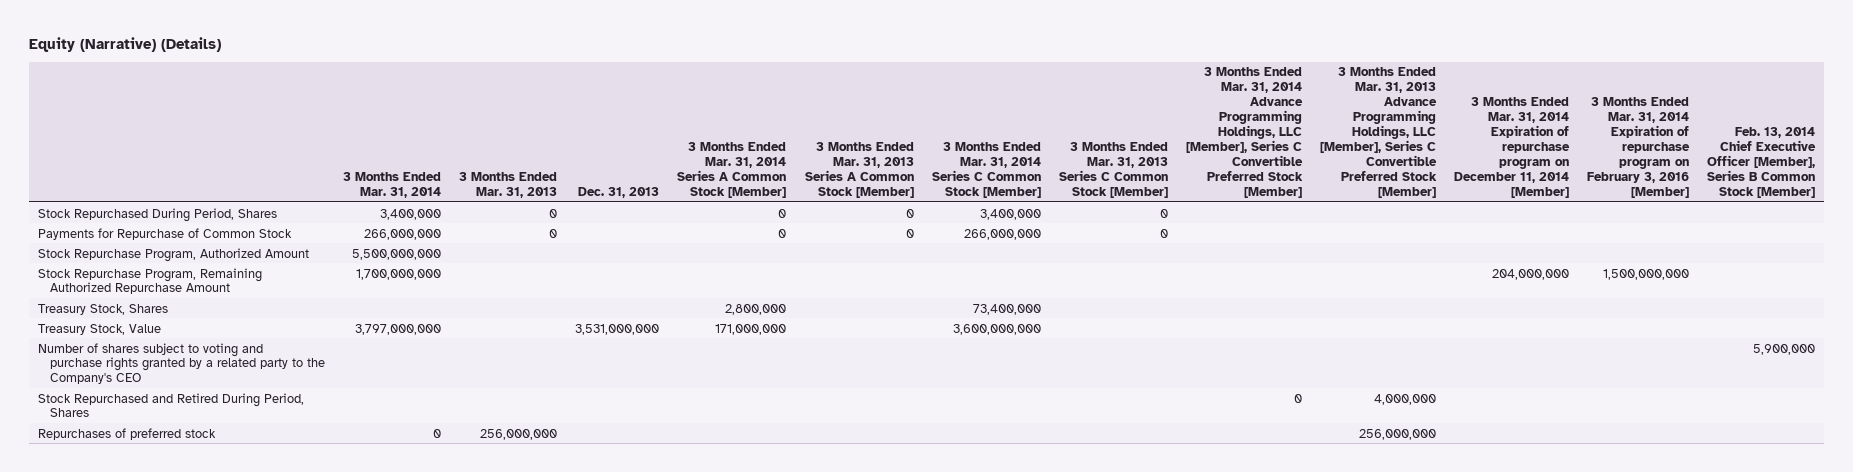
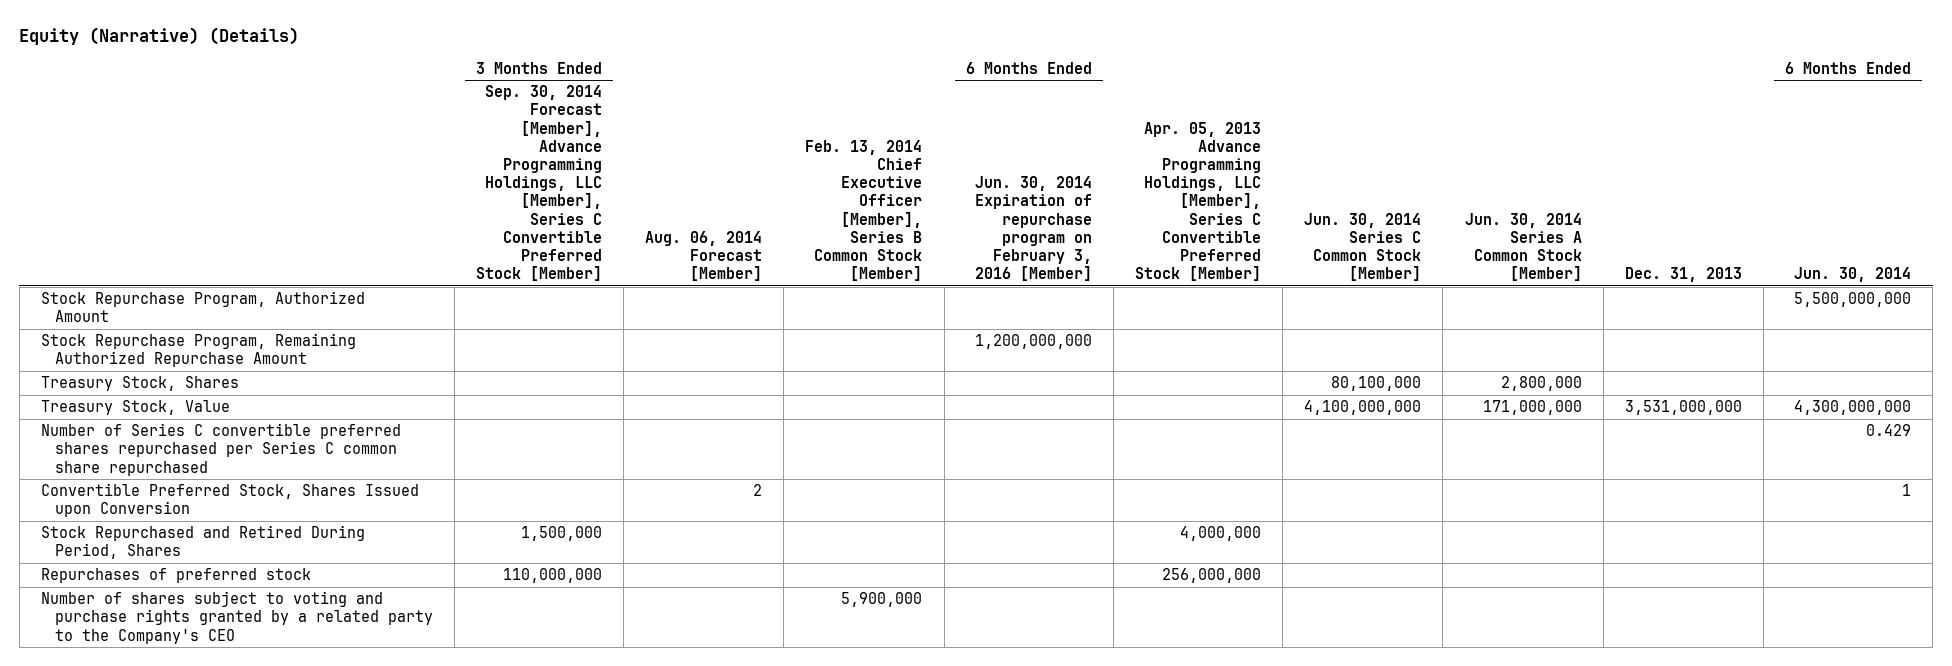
- | 3 Months Ended Mar. 31, 2014 | 3 Months Ended Mar. 31, 2013 | Dec. 31, 2013 | 3 Months Ended Mar. 31, 2014 Series A Common Stock [Member] | 3 Months Ended Mar. 31, 2013 Series A Common Stock [Member] | 3 Months Ended Mar. 31, 2014 Series C Common Stock [Member] | 3 Months Ended Mar. 31, 2013 Series C Common Stock [Member] | 3 Months Ended Mar. 31, 2014 Advance Programming Holdings, LLC [Member], Series C Convertible Preferred Stock [Member] | 3 Months Ended Mar. 31, 2013 Advance Programming Holdings, LLC [Member], Series C Convertible Preferred Stock [Member] | 3 Months Ended Mar. 31, 2014 Expiration of repurchase program on December 11, 2014 [Member] | 3 Months Ended Mar. 31, 2014 Expiration of repurchase program on February 3, 2016 [Member] | Feb. 13, 2014 Chief Executive Officer [Member], Series B Common Stock [Member]
+ | 3 Months Ended Sep. 30, 2014 Forecast [Member], Advance Programming Holdings, LLC [Member], Series C Convertible Preferred Stock [Member] | Aug. 06, 2014 Forecast [Member] | Feb. 13, 2014 Chief Executive Officer [Member], Series B Common Stock [Member] | 6 Months Ended Jun. 30, 2014 Expiration of repurchase program on February 3, 2016 [Member] | Apr. 05, 2013 Advance Programming Holdings, LLC [Member], Series C Convertible Preferred Stock [Member] | Jun. 30, 2014 Series C Common Stock [Member] | Jun. 30, 2014 Series A Common Stock [Member] | Dec. 31, 2013 | 6 Months Ended Jun. 30, 2014
- Stock Repurchased During Period, Shares | 3,400,000 | 0 | | 0 | 0 | 3,400,000 | 0 | | | | |
- Payments for Repurchase of Common Stock | 266,000,000 | 0 | | 0 | 0 | 266,000,000 | 0 | | | | |
+ Number of Series C convertible preferred shares repurchased per Series C common share repurchased | | | | | | | | | 0.429
+ Convertible Preferred Stock, Shares Issued upon Conversion | | 2 | | | | | | | 1
moved down: Number of shares subject to voting and purchase rights granted by a related party to the Company's CEO | | | 5,900,000 | | | | | |

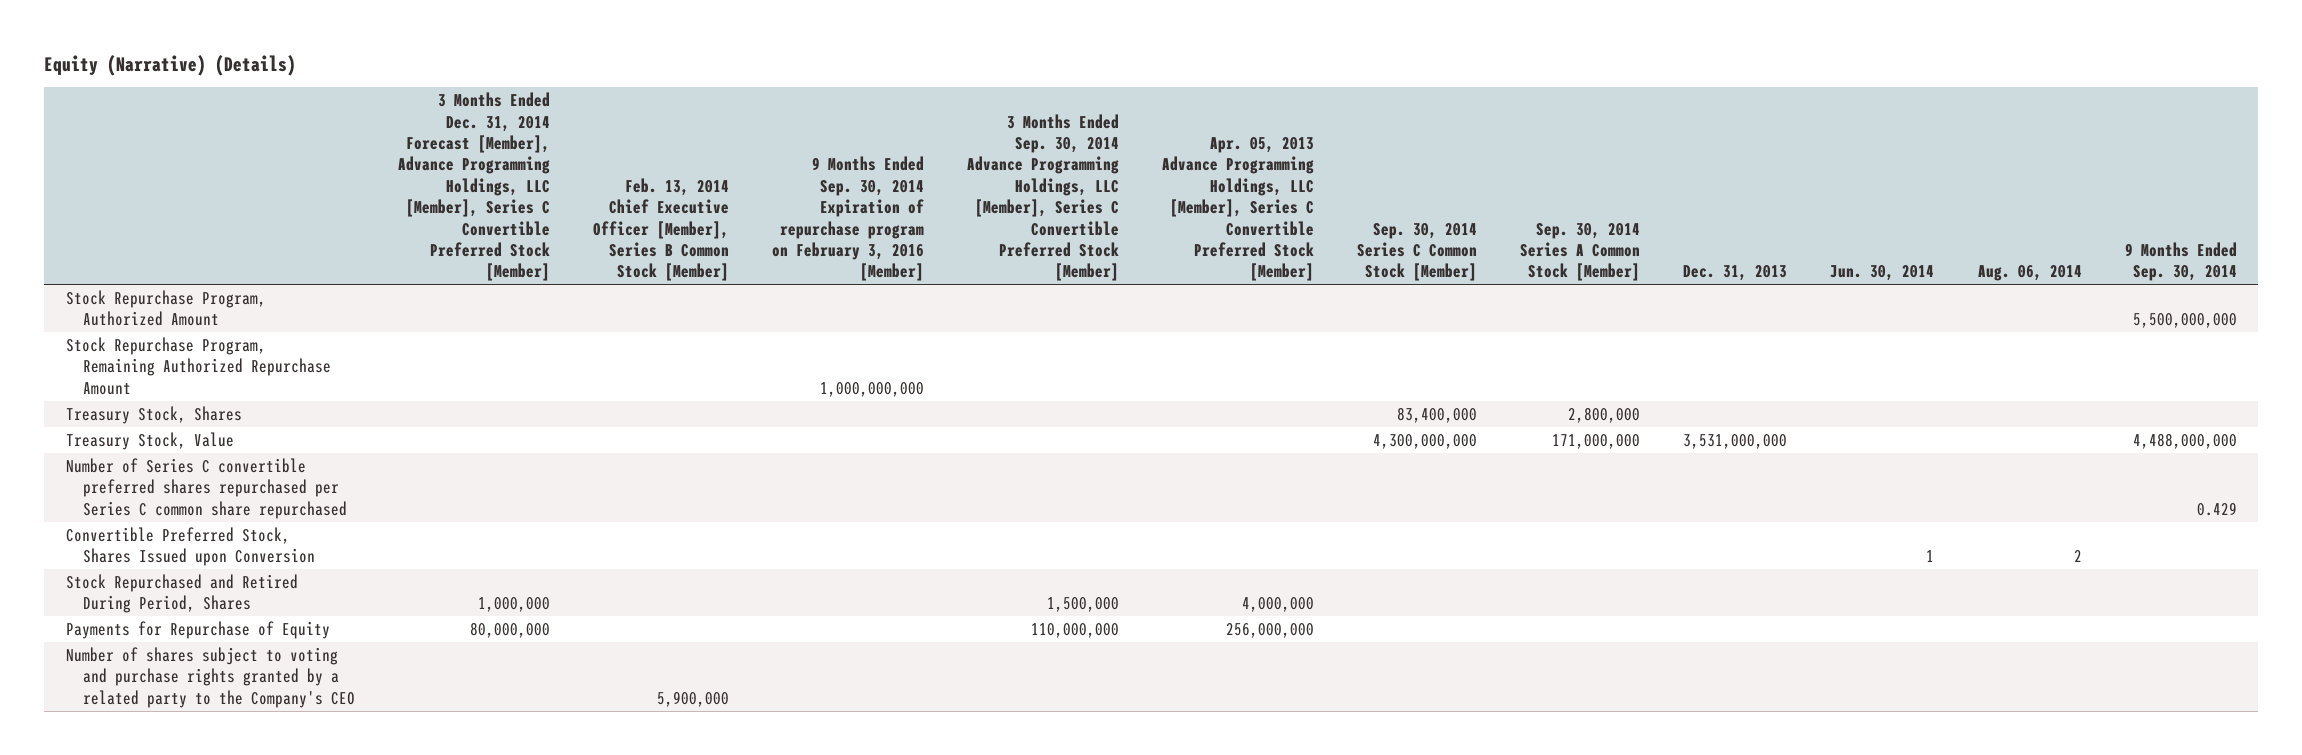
- | 3 Months Ended Sep. 30, 2014 Forecast [Member], Advance Programming Holdings, LLC [Member], Series C Convertible Preferred Stock [Member] | Aug. 06, 2014 Forecast [Member] | Feb. 13, 2014 Chief Executive Officer [Member], Series B Common Stock [Member] | 6 Months Ended Jun. 30, 2014 Expiration of repurchase program on February 3, 2016 [Member] | Apr. 05, 2013 Advance Programming Holdings, LLC [Member], Series C Convertible Preferred Stock [Member] | Jun. 30, 2014 Series C Common Stock [Member] | Jun. 30, 2014 Series A Common Stock [Member] | Dec. 31, 2013 | 6 Months Ended Jun. 30, 2014
+ | 3 Months Ended Dec. 31, 2014 Forecast [Member], Advance Programming Holdings, LLC [Member], Series C Convertible Preferred Stock [Member] | Feb. 13, 2014 Chief Executive Officer [Member], Series B Common Stock [Member] | 9 Months Ended Sep. 30, 2014 Expiration of repurchase program on February 3, 2016 [Member] | 3 Months Ended Sep. 30, 2014 Advance Programming Holdings, LLC [Member], Series C Convertible Preferred Stock [Member] | Apr. 05, 2013 Advance Programming Holdings, LLC [Member], Series C Convertible Preferred Stock [Member] | Sep. 30, 2014 Series C Common Stock [Member] | Sep. 30, 2014 Series A Common Stock [Member] | Dec. 31, 2013 | Jun. 30, 2014 | Aug. 06, 2014 | 9 Months Ended Sep. 30, 2014
- Repurchases of preferred stock | 110,000,000 | | | | 256,000,000 | | | |
+ Payments for Repurchase of Equity | 80,000,000 | | | 110,000,000 | 256,000,000 | | | | | |

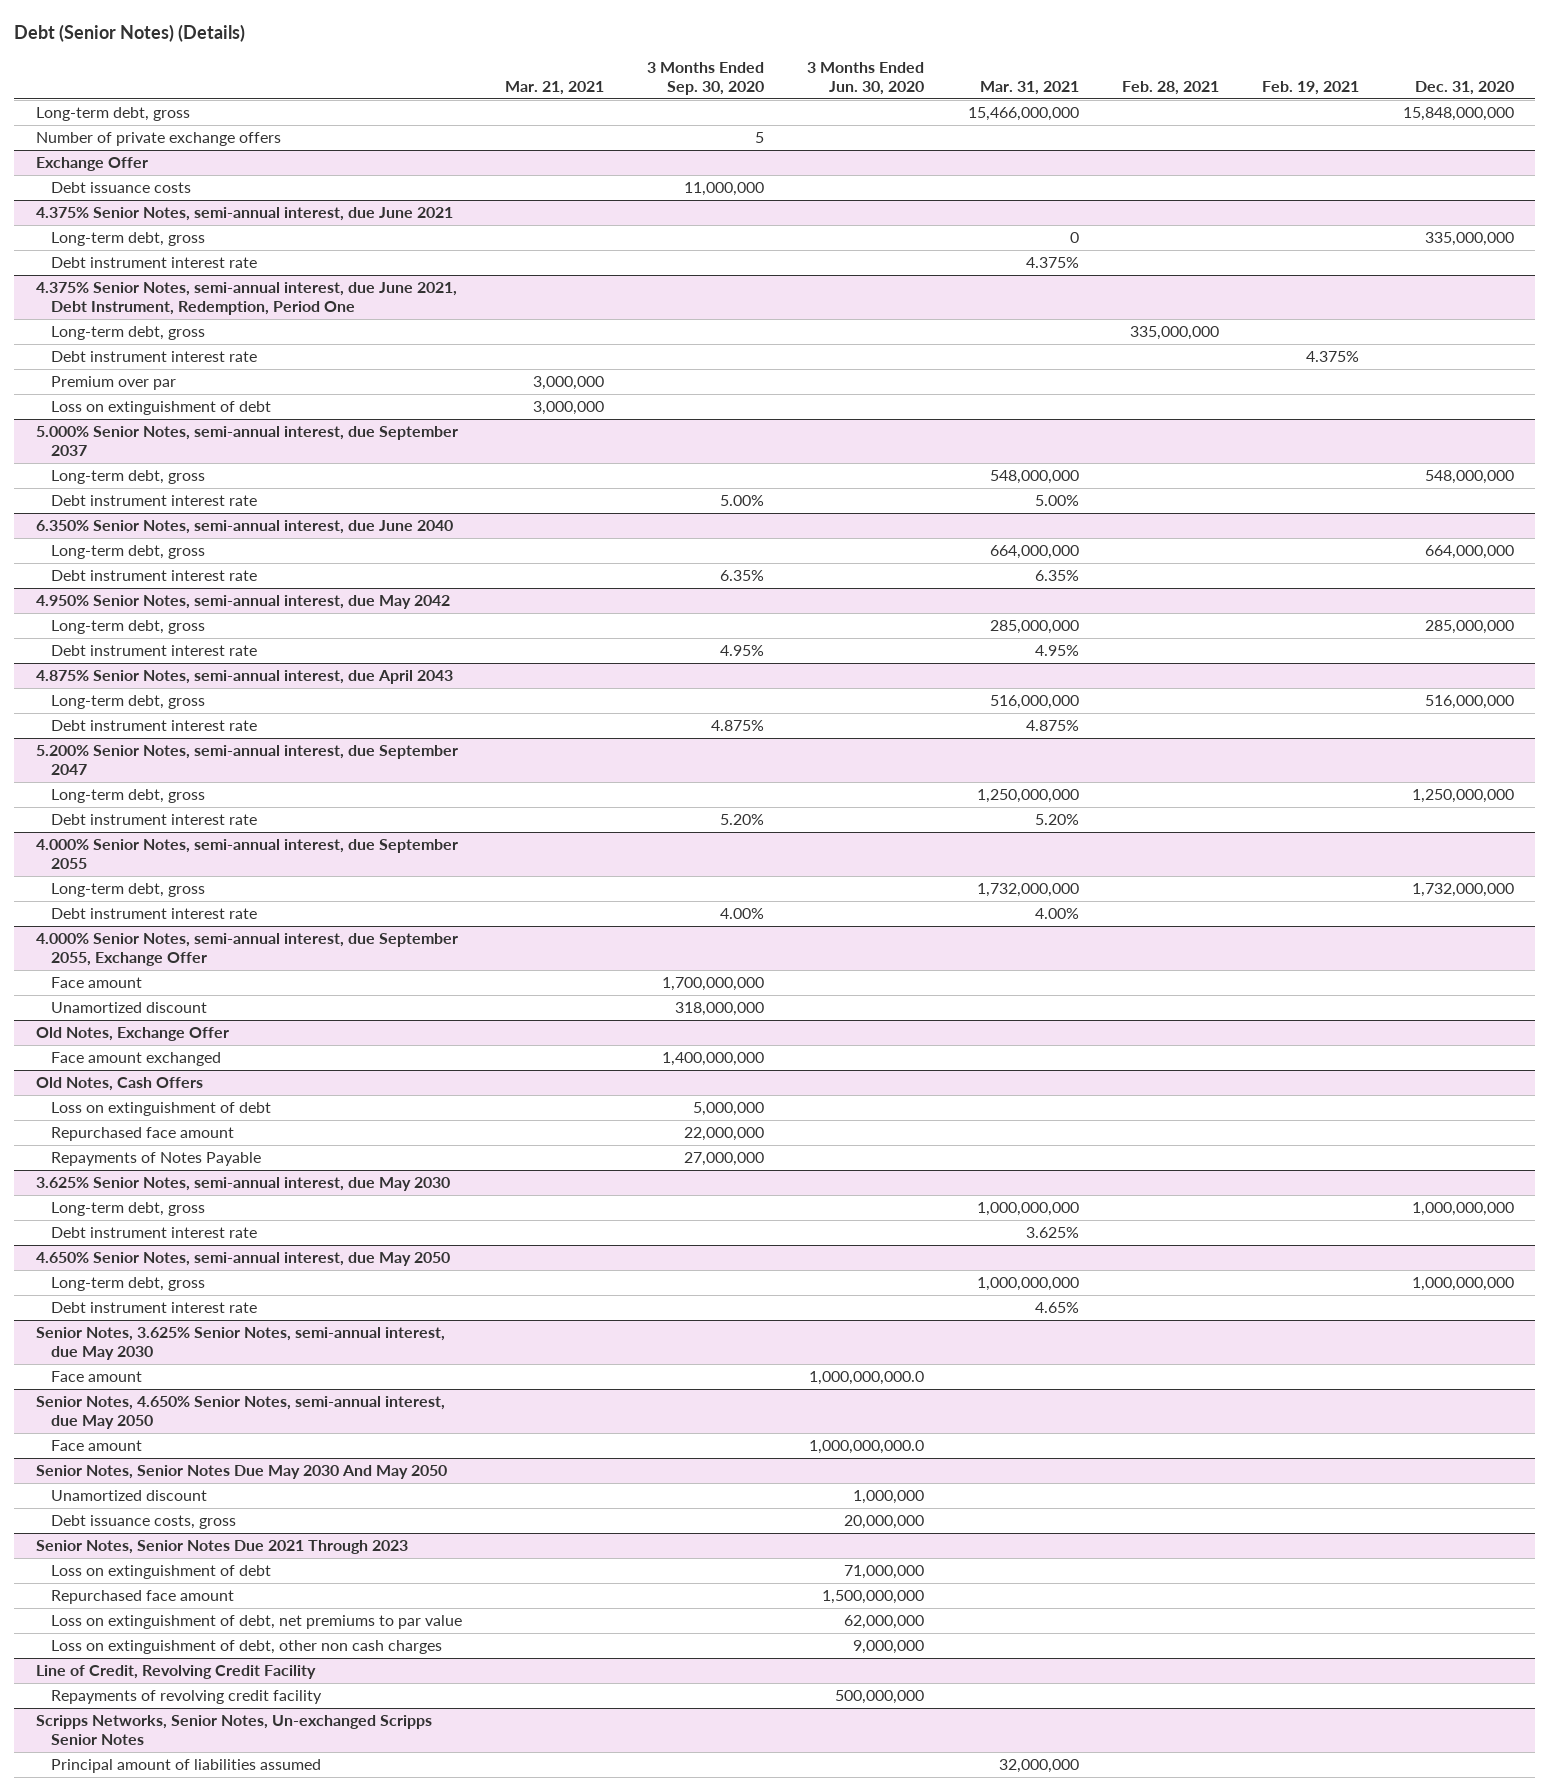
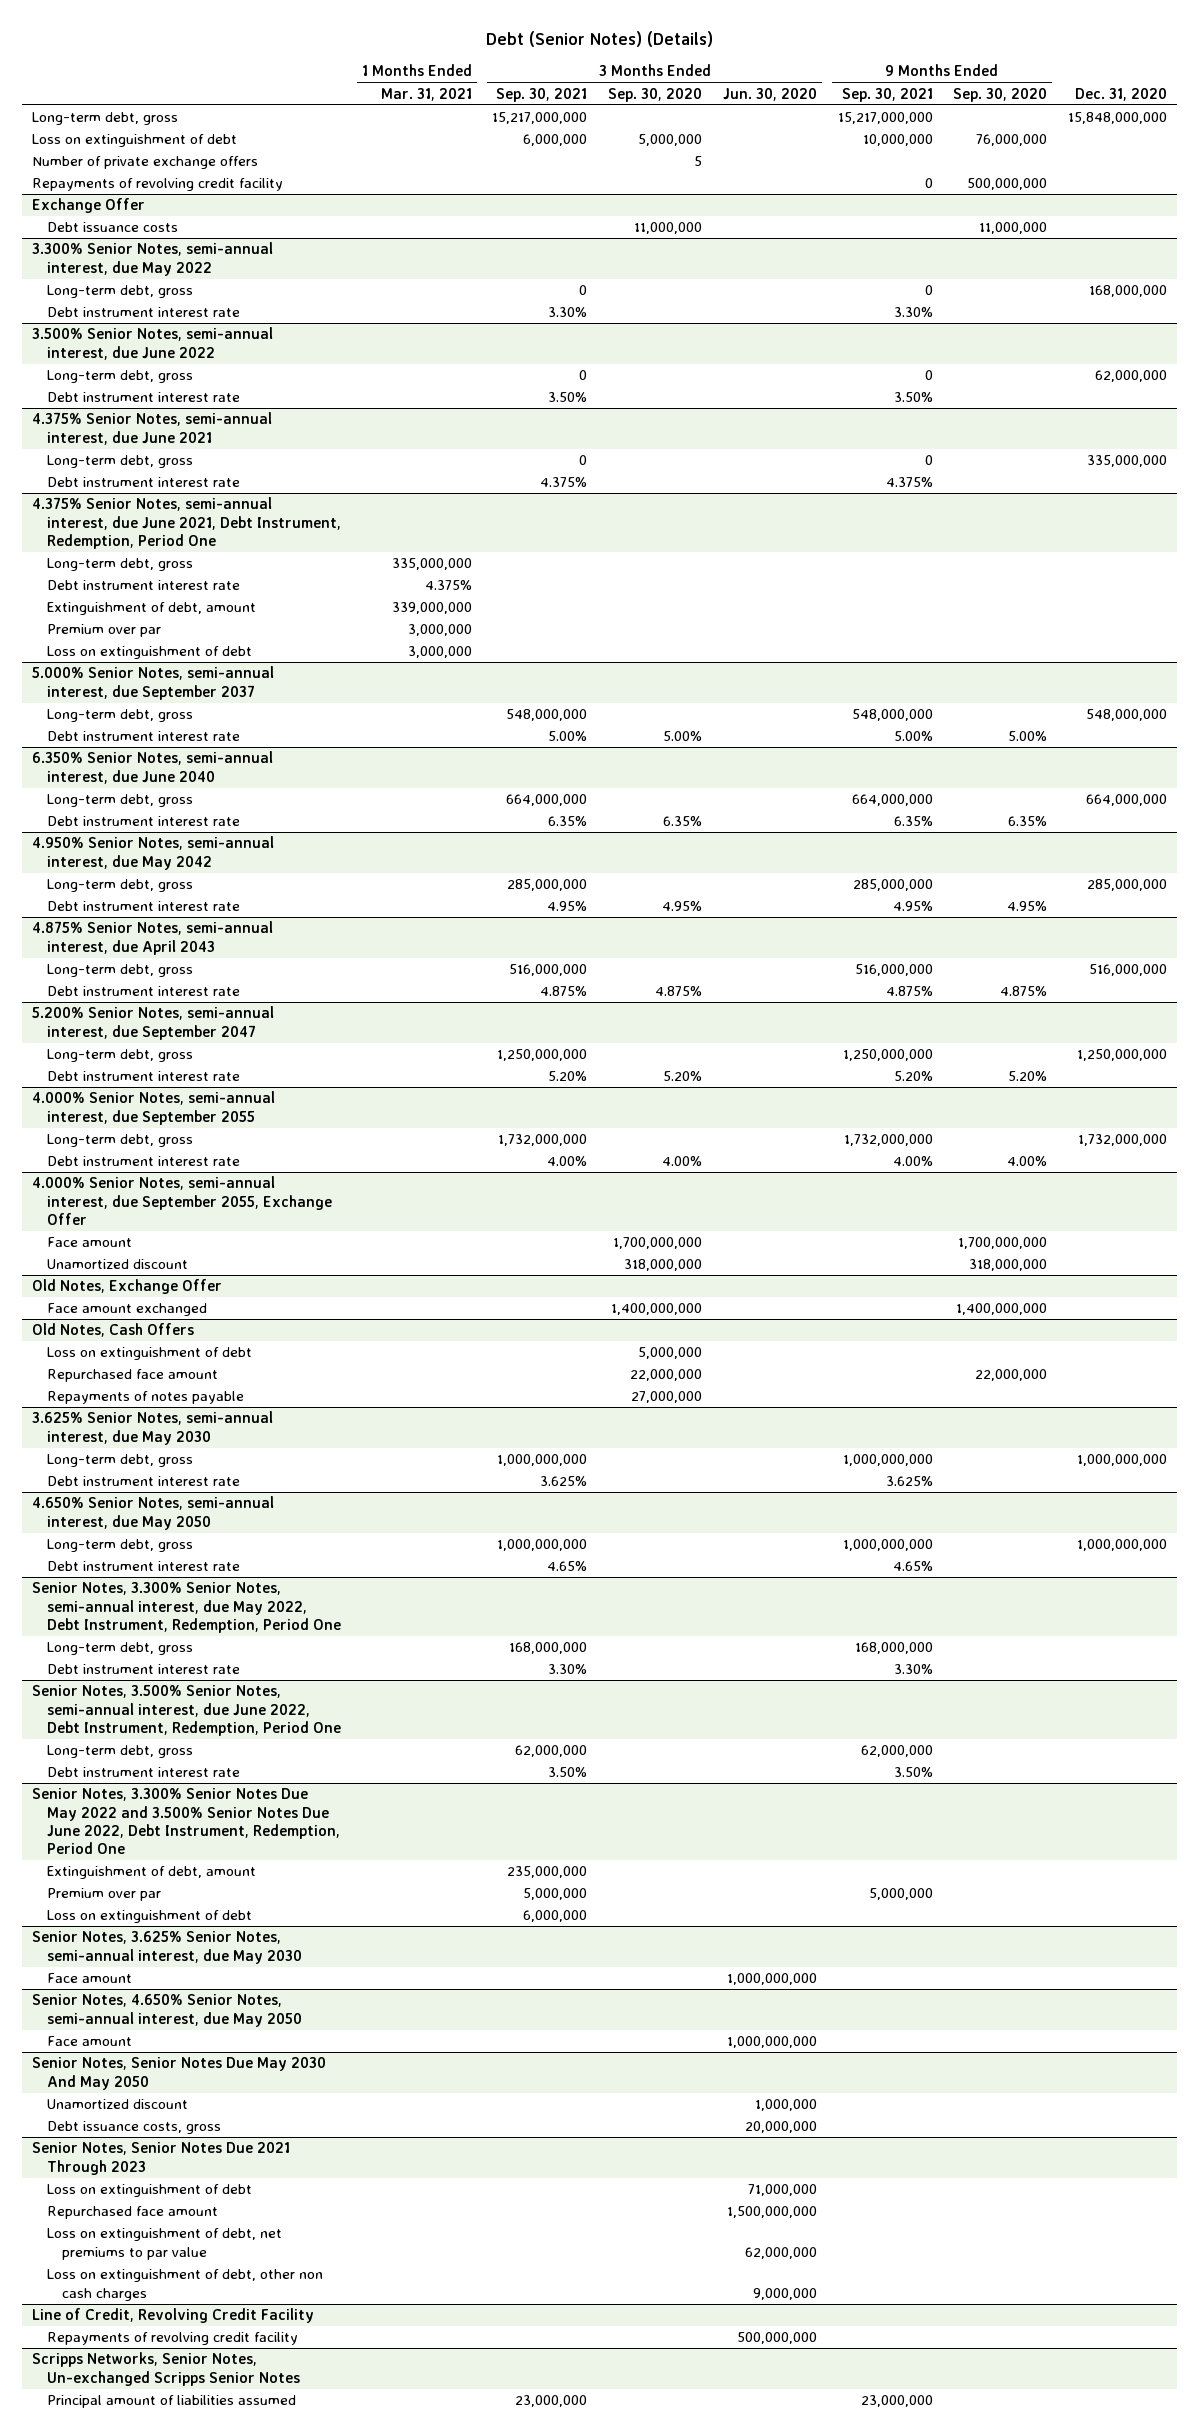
- | Mar. 21, 2021 | 3 Months Ended Sep. 30, 2020 | 3 Months Ended Jun. 30, 2020 | Mar. 31, 2021 | Feb. 28, 2021 | Feb. 19, 2021 | Dec. 31, 2020
+ | 1 Months Ended Mar. 31, 2021 | 3 Months Ended Sep. 30, 2021 | 3 Months Ended Sep. 30, 2020 | 3 Months Ended Jun. 30, 2020 | 9 Months Ended Sep. 30, 2021 | 9 Months Ended Sep. 30, 2020 | Dec. 31, 2020
+ Loss on extinguishment of debt | | 6,000,000 | 5,000,000 | | 10,000,000 | 76,000,000 |
+ Repayments of revolving credit facility | | | | | 0 | 500,000,000 |
+ 3.300% Senior Notes, semi-annual interest, due May 2022
+ Long-term debt, gross | | 0 | | | 0 | | 168,000,000
+ Debt instrument interest rate | | 3.30% | | | 3.30% | |
+ 3.500% Senior Notes, semi-annual interest, due June 2022
+ Long-term debt, gross | | 0 | | | 0 | | 62,000,000
+ Debt instrument interest rate | | 3.50% | | | 3.50% | |
@ 4.375% Senior Notes, semi-annual interest, due June 2021, Debt Instrument, Redemption, Period One
+ Extinguishment of debt, amount | 339,000,000 | | | | | |
@ Old Notes, Cash Offers
- Repayments of Notes Payable | | 27,000,000 | | | | |
+ Repayments of notes payable | | | 27,000,000 | | | |
+ Senior Notes, 3.300% Senior Notes, semi-annual interest, due May 2022, Debt Instrument, Redemption, Period One
+ Long-term debt, gross | | 168,000,000 | | | 168,000,000 | |
+ Debt instrument interest rate | | 3.30% | | | 3.30% | |
+ Senior Notes, 3.500% Senior Notes, semi-annual interest, due June 2022, Debt Instrument, Redemption, Period One
+ Long-term debt, gross | | 62,000,000 | | | 62,000,000 | |
+ Debt instrument interest rate | | 3.50% | | | 3.50% | |
+ Senior Notes, 3.300% Senior Notes Due May 2022 and 3.500% Senior Notes Due June 2022, Debt Instrument, Redemption, Period One
+ Extinguishment of debt, amount | | 235,000,000 | | | | |
+ Premium over par | | 5,000,000 | | | 5,000,000 | |
+ Loss on extinguishment of debt | | 6,000,000 | | | | |
@ Senior Notes, 3.625% Senior Notes, semi-annual interest, due May 2030
- Face amount | | | 1,000,000,000.0 | | | |
+ Face amount | | | | 1,000,000,000 | | |
@ Senior Notes, 4.650% Senior Notes, semi-annual interest, due May 2050
- Face amount | | | 1,000,000,000.0 | | | |
+ Face amount | | | | 1,000,000,000 | | |

